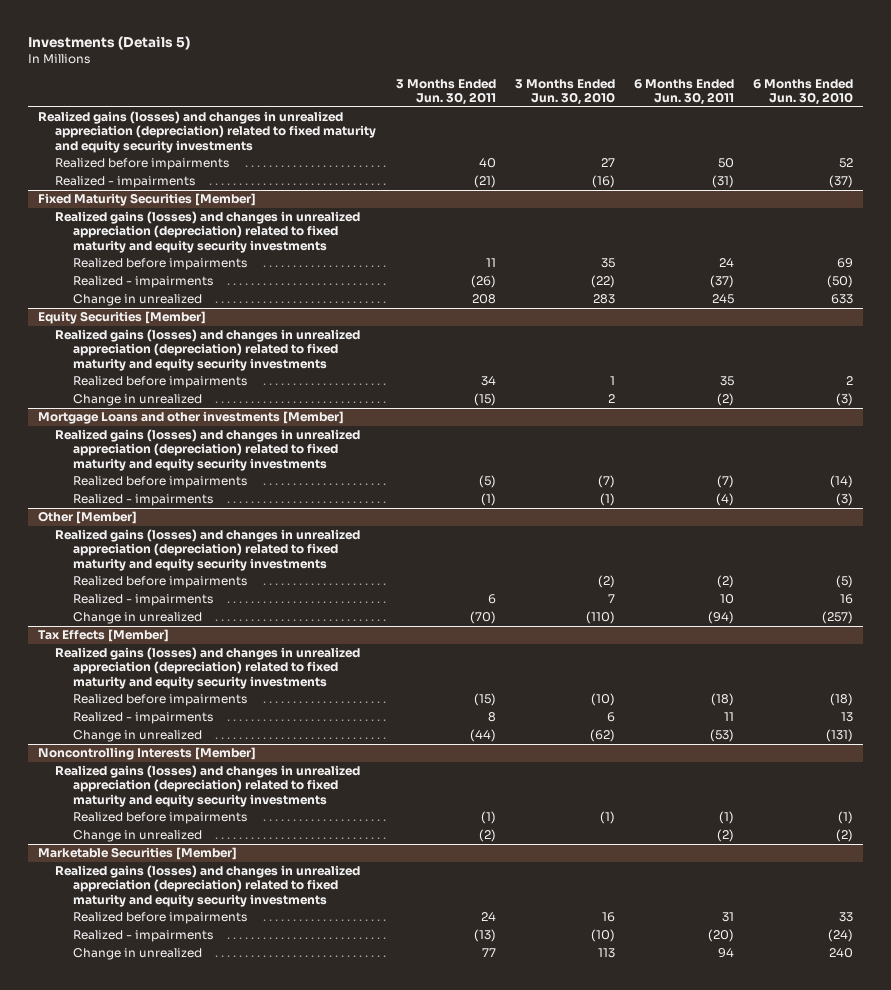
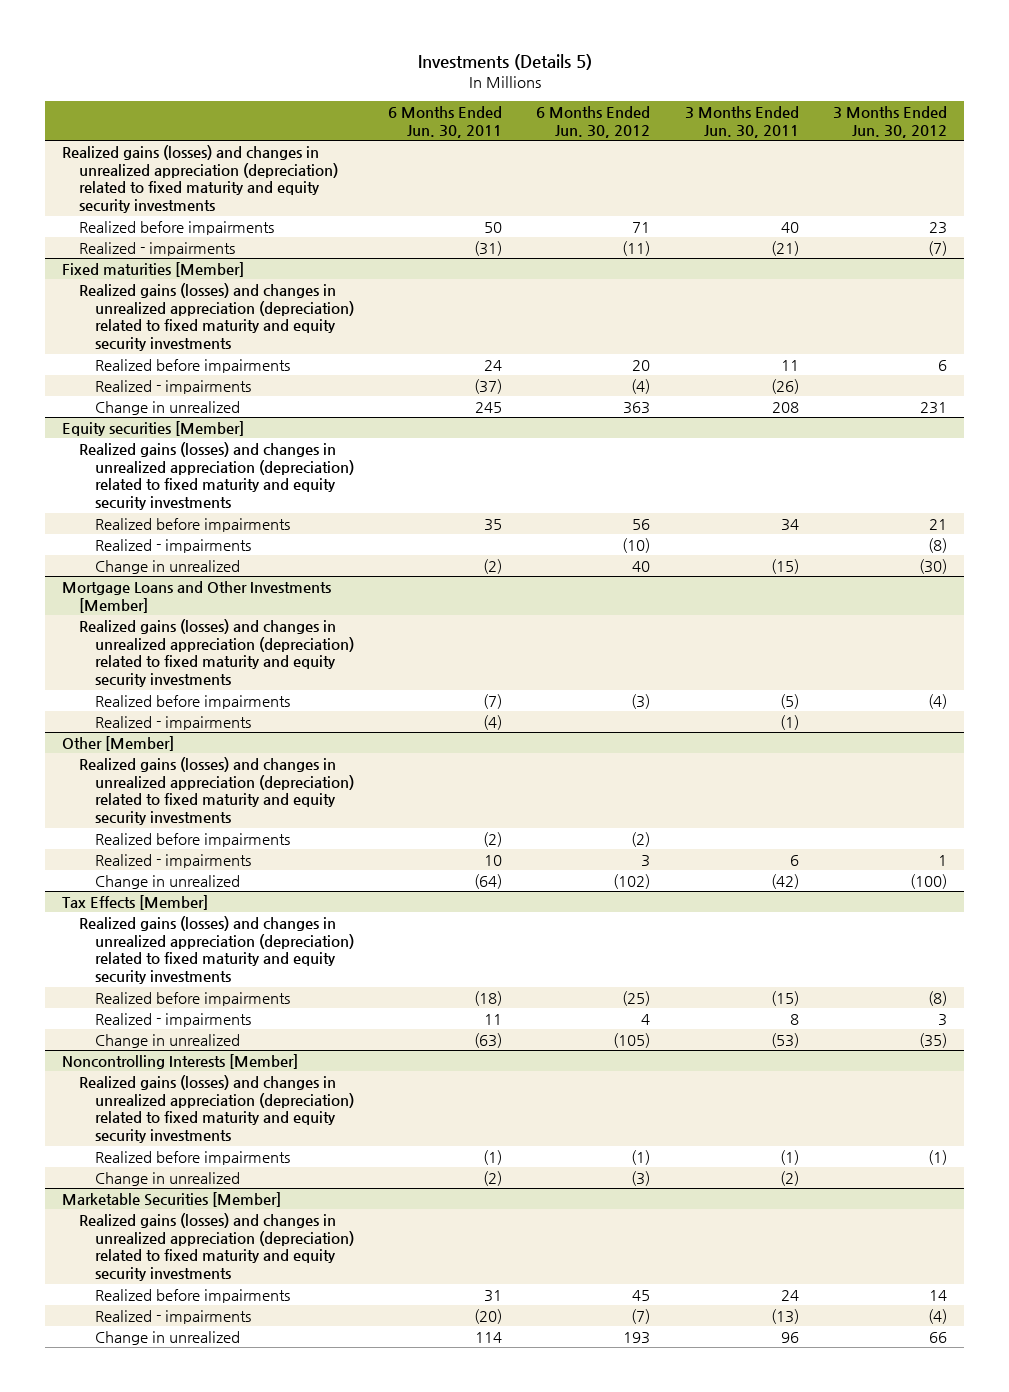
- | 3 Months Ended Jun. 30, 2011 | 3 Months Ended Jun. 30, 2010 | 6 Months Ended Jun. 30, 2011 | 6 Months Ended Jun. 30, 2010
+ | 6 Months Ended Jun. 30, 2011 | 6 Months Ended Jun. 30, 2012 | 3 Months Ended Jun. 30, 2011 | 3 Months Ended Jun. 30, 2012
- Fixed Maturity Securities [Member]
+ Fixed maturities [Member]
- Equity Securities [Member]
+ Equity securities [Member]
+ Realized - impairments | | (10) | | (8)
- Mortgage Loans and other investments [Member]
+ Mortgage Loans and Other Investments [Member]
@ Other [Member]
- Change in unrealized | (70) | (110) | (94) | (257)
+ Change in unrealized | (64) | (102) | (42) | (100)
@ Tax Effects [Member]
- Change in unrealized | (44) | (62) | (53) | (131)
+ Change in unrealized | (63) | (105) | (53) | (35)
@ Marketable Securities [Member]
- Change in unrealized | 77 | 113 | 94 | 240
+ Change in unrealized | 114 | 193 | 96 | 66

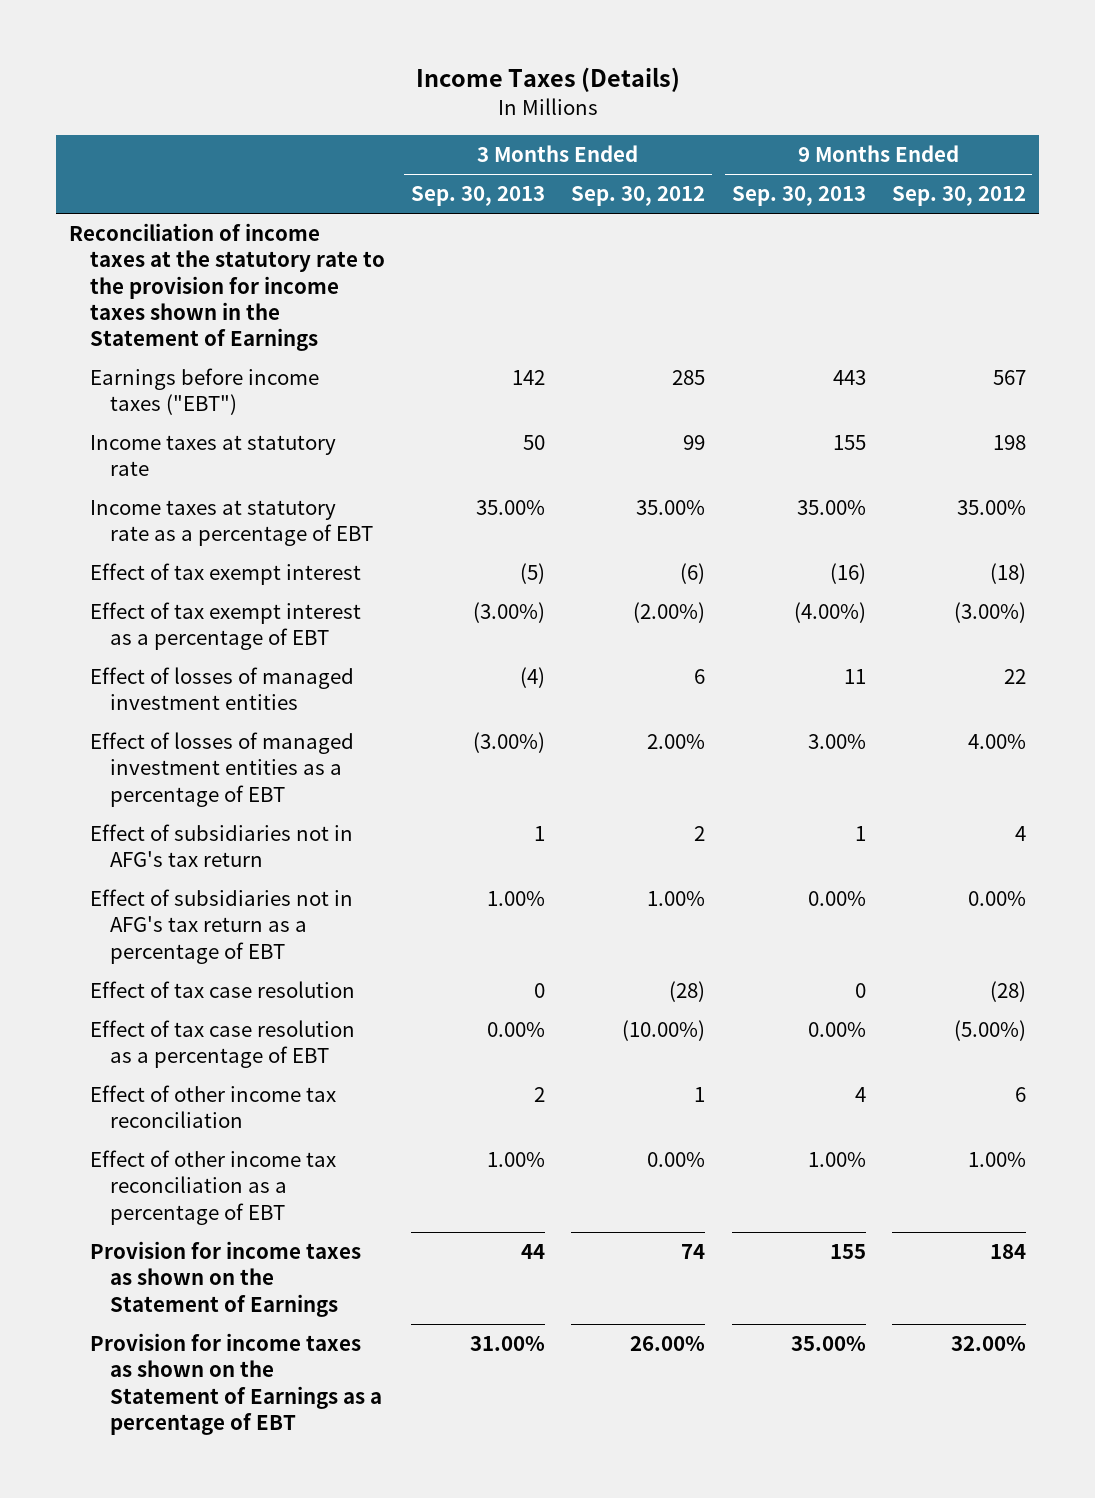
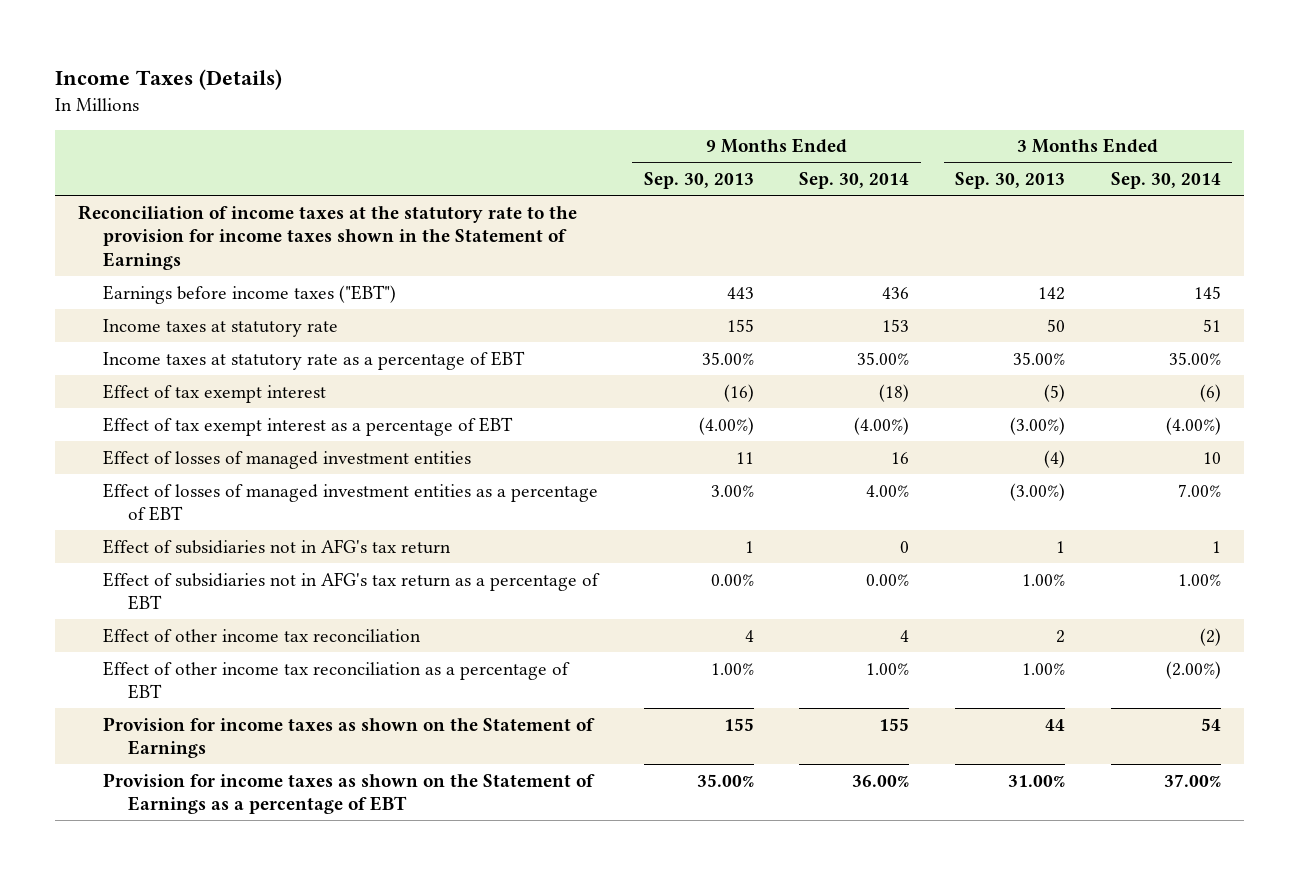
- | 3 Months Ended Sep. 30, 2013 | 3 Months Ended Sep. 30, 2012 | 9 Months Ended Sep. 30, 2013 | 9 Months Ended Sep. 30, 2012
+ | 9 Months Ended Sep. 30, 2013 | 9 Months Ended Sep. 30, 2014 | 3 Months Ended Sep. 30, 2013 | 3 Months Ended Sep. 30, 2014
- Effect of tax case resolution | 0 | (28) | 0 | (28)
- Effect of tax case resolution as a percentage of EBT | 0.00% | (10.00%) | 0.00% | (5.00%)

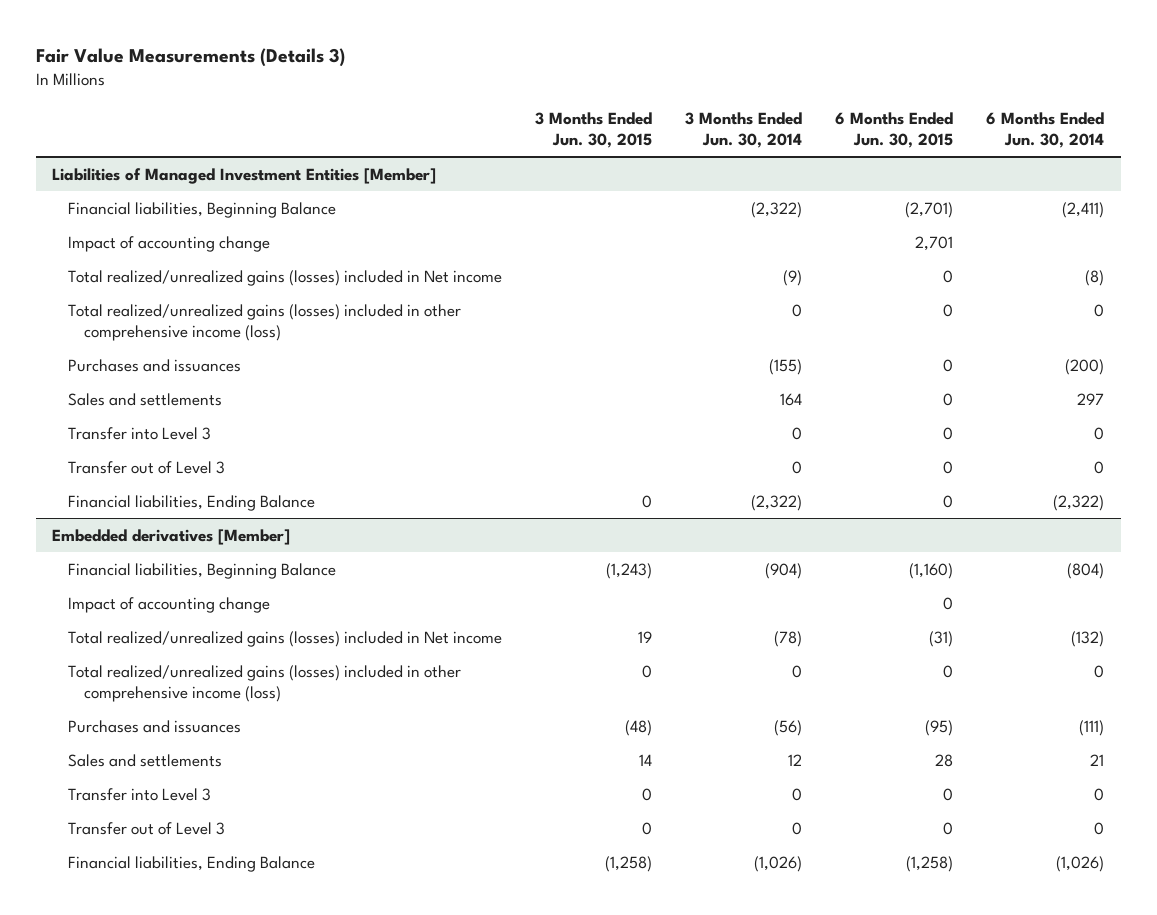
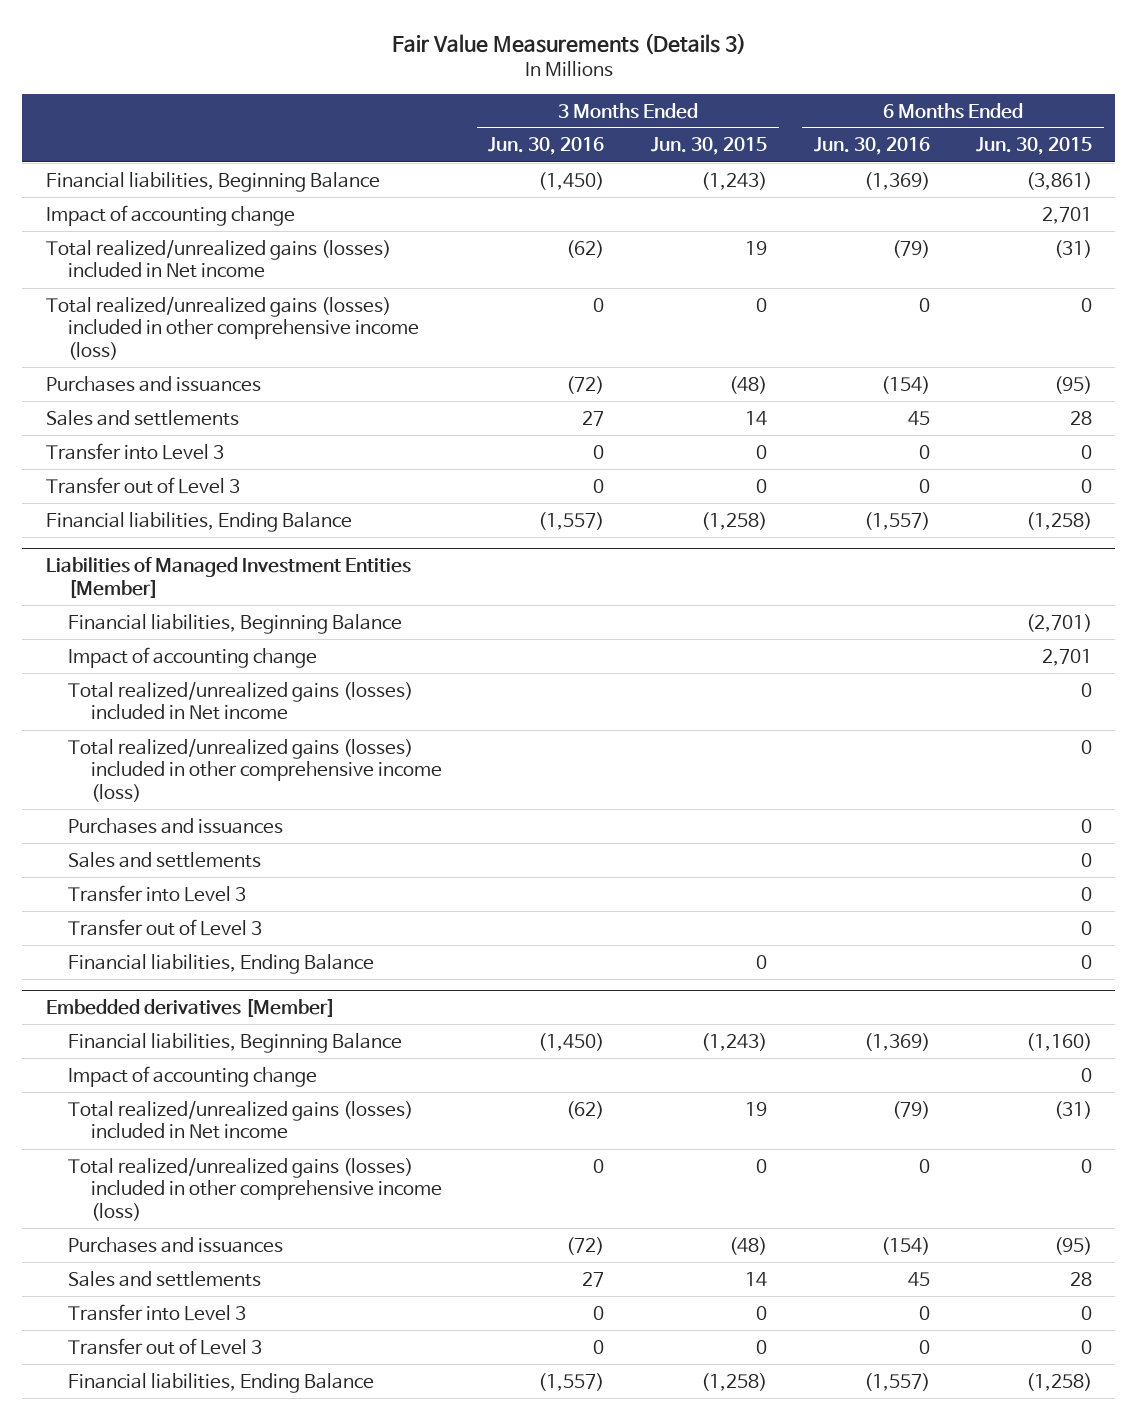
- | 3 Months Ended Jun. 30, 2015 | 3 Months Ended Jun. 30, 2014 | 6 Months Ended Jun. 30, 2015 | 6 Months Ended Jun. 30, 2014
+ | 3 Months Ended Jun. 30, 2016 | 3 Months Ended Jun. 30, 2015 | 6 Months Ended Jun. 30, 2016 | 6 Months Ended Jun. 30, 2015
+ Financial liabilities, Beginning Balance | (1,450) | (1,243) | (1,369) | (3,861)
+ Impact of accounting change | | | | 2,701
+ Total realized/unrealized gains (losses) included in Net income | (62) | 19 | (79) | (31)
+ Total realized/unrealized gains (losses) included in other comprehensive income (loss) | 0 | 0 | 0 | 0
+ Purchases and issuances | (72) | (48) | (154) | (95)
+ Sales and settlements | 27 | 14 | 45 | 28
+ Transfer into Level 3 | 0 | 0 | 0 | 0
+ Transfer out of Level 3 | 0 | 0 | 0 | 0
+ Financial liabilities, Ending Balance | (1,557) | (1,258) | (1,557) | (1,258)

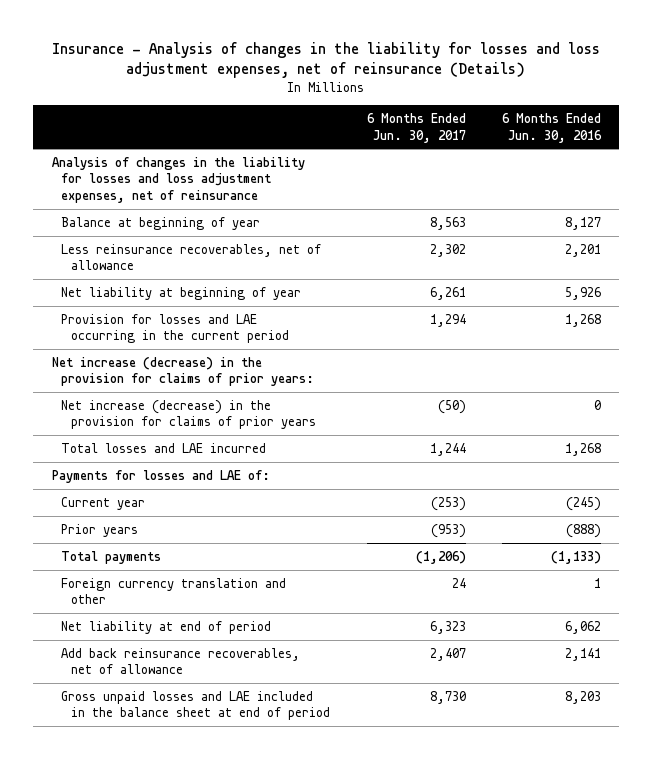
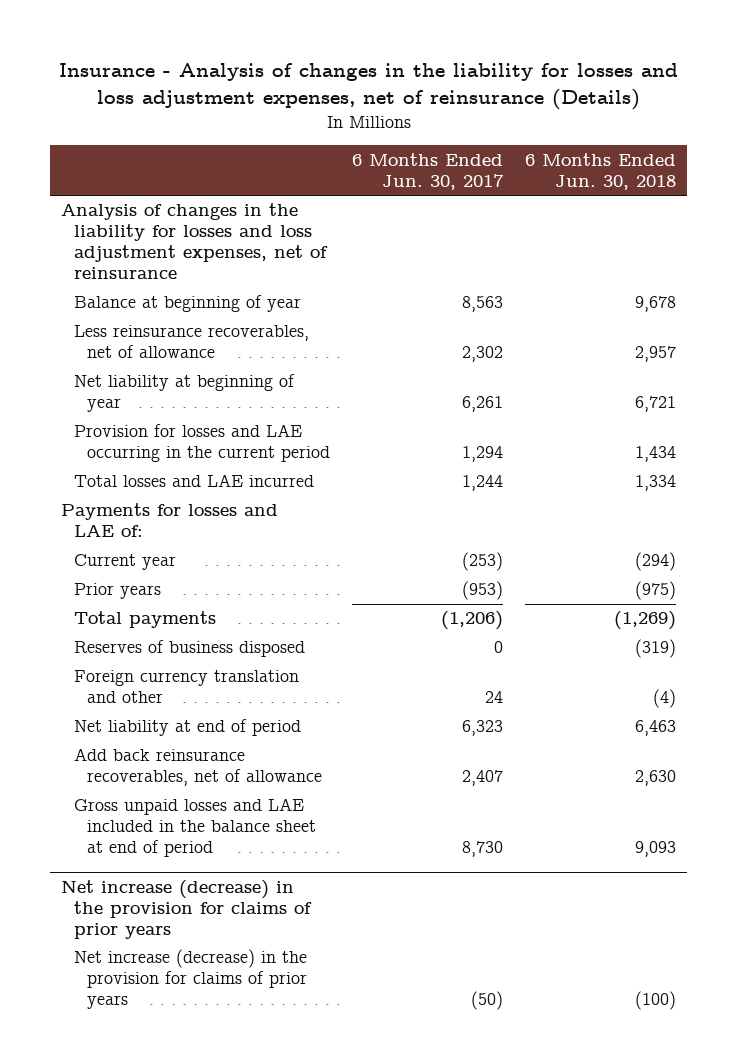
- | 6 Months Ended Jun. 30, 2017 | 6 Months Ended Jun. 30, 2016
+ | 6 Months Ended Jun. 30, 2017 | 6 Months Ended Jun. 30, 2018
- Net increase (decrease) in the provision for claims of prior years:
- Net increase (decrease) in the provision for claims of prior years | (50) | 0
+ Reserves of business disposed | 0 | (319)
+ Net increase (decrease) in the provision for claims of prior years
+ Net increase (decrease) in the provision for claims of prior years | (50) | (100)

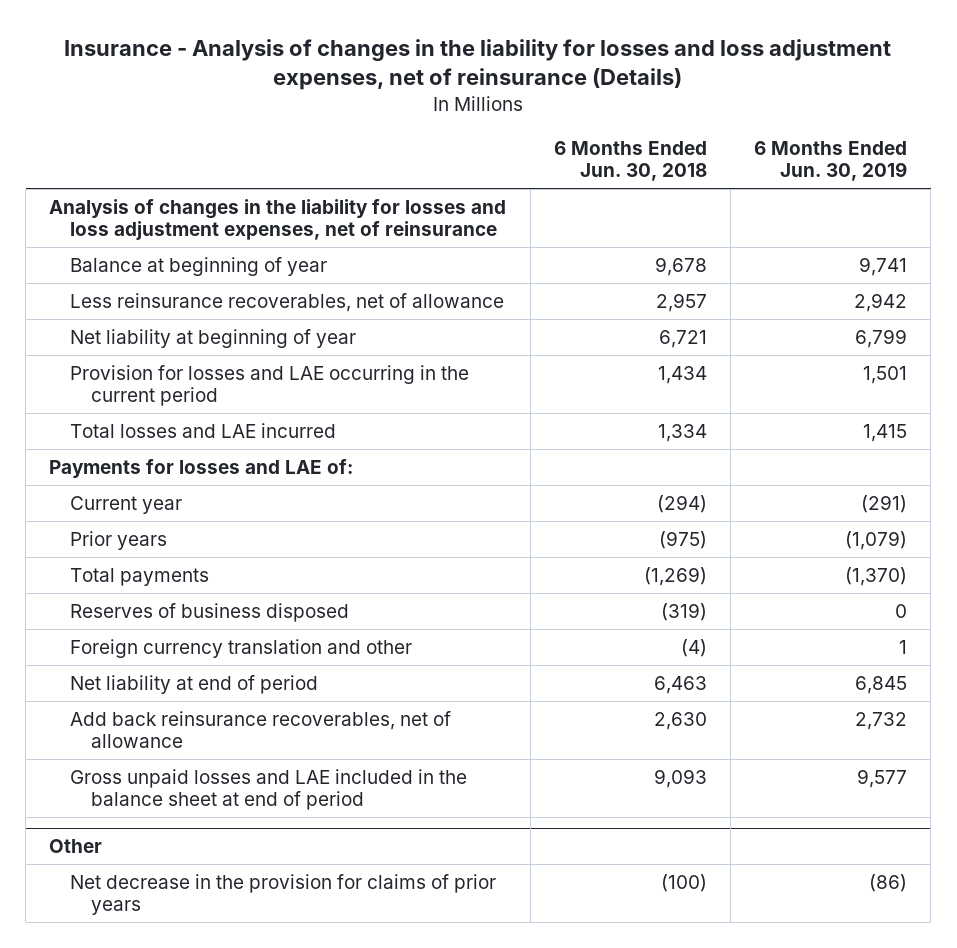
- | 6 Months Ended Jun. 30, 2017 | 6 Months Ended Jun. 30, 2018
+ | 6 Months Ended Jun. 30, 2018 | 6 Months Ended Jun. 30, 2019
- Net increase (decrease) in the provision for claims of prior years
- Net increase (decrease) in the provision for claims of prior years | (50) | (100)
+ Other
+ Net decrease in the provision for claims of prior years | (100) | (86)

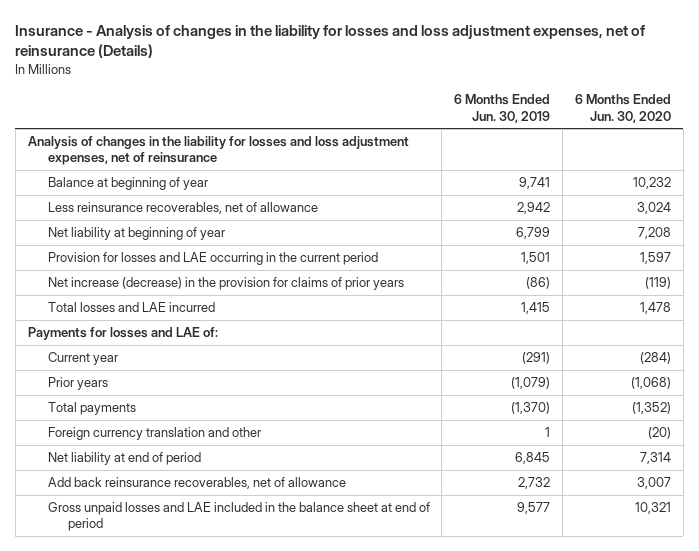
- | 6 Months Ended Jun. 30, 2018 | 6 Months Ended Jun. 30, 2019
+ | 6 Months Ended Jun. 30, 2019 | 6 Months Ended Jun. 30, 2020
+ Net increase (decrease) in the provision for claims of prior years | (86) | (119)
- Reserves of business disposed | (319) | 0
- Other
- Net decrease in the provision for claims of prior years | (100) | (86)

